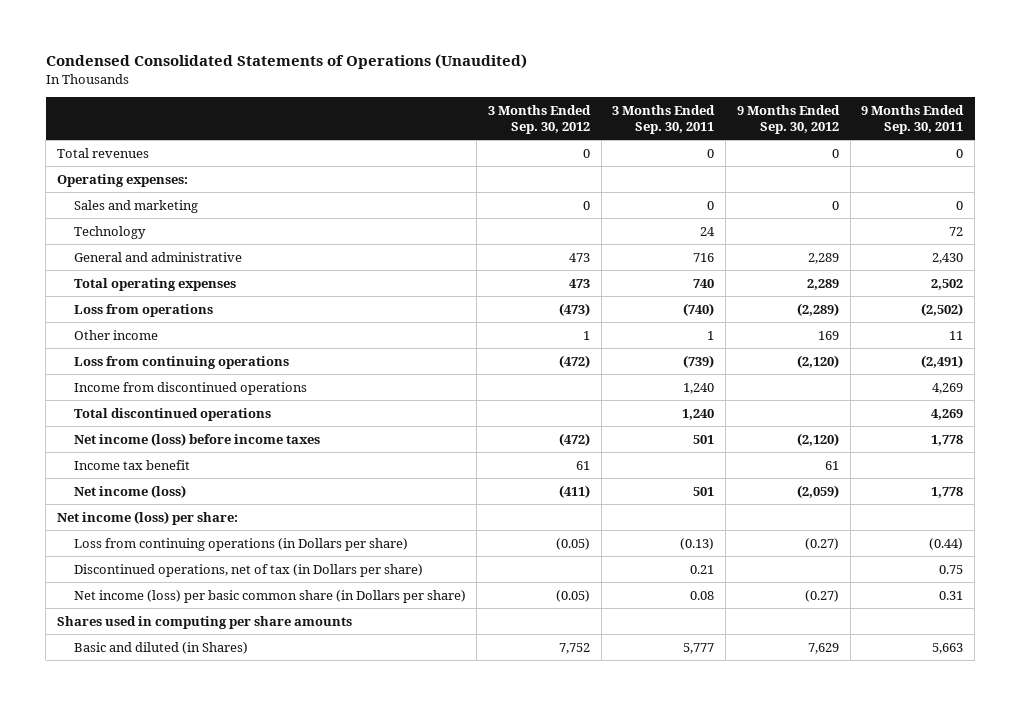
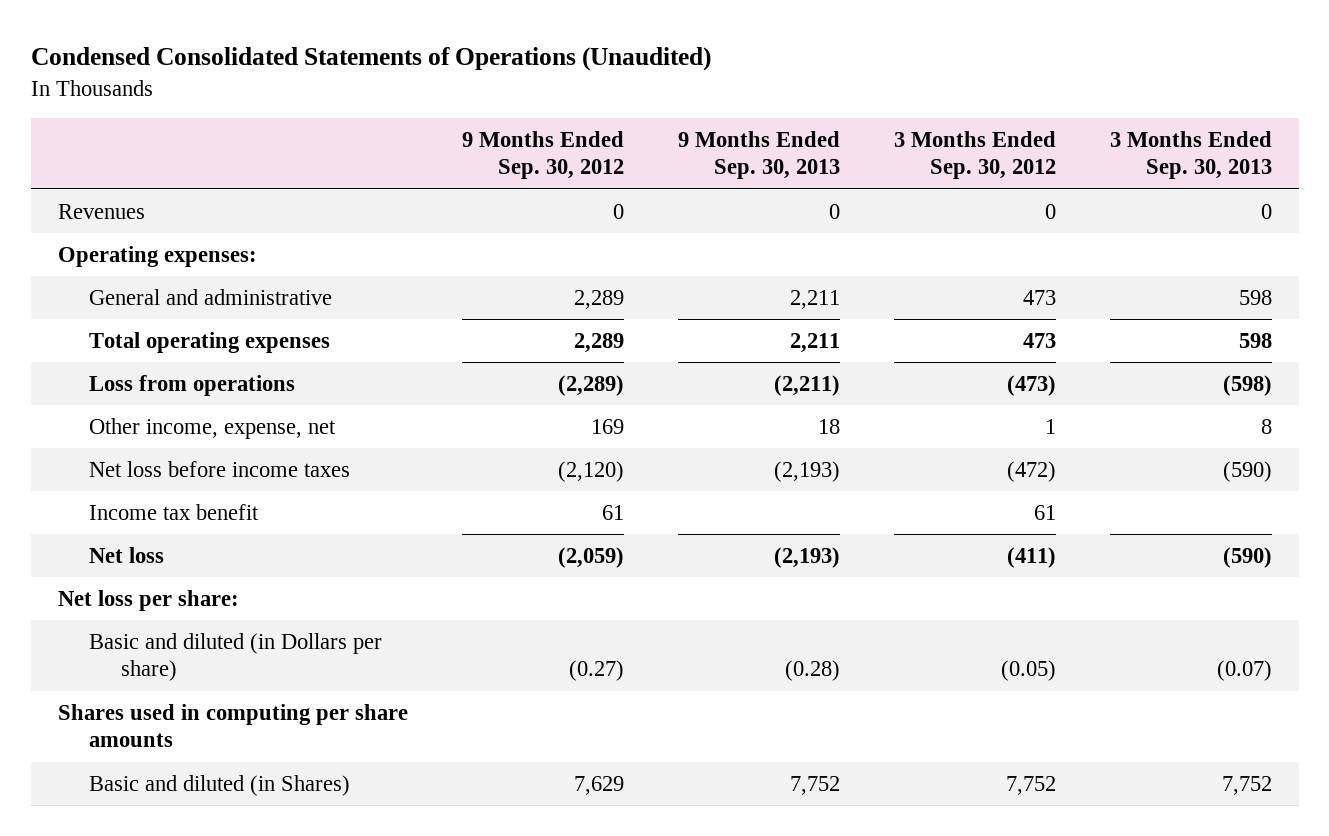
- | 3 Months Ended Sep. 30, 2012 | 3 Months Ended Sep. 30, 2011 | 9 Months Ended Sep. 30, 2012 | 9 Months Ended Sep. 30, 2011
+ | 9 Months Ended Sep. 30, 2012 | 9 Months Ended Sep. 30, 2013 | 3 Months Ended Sep. 30, 2012 | 3 Months Ended Sep. 30, 2013
- Total revenues | 0 | 0 | 0 | 0
+ Revenues | 0 | 0 | 0 | 0
- Sales and marketing | 0 | 0 | 0 | 0
- Technology | | 24 | | 72
- Other income | 1 | 1 | 169 | 11
- Loss from continuing operations | (472) | (739) | (2,120) | (2,491)
- Income from discontinued operations | | 1,240 | | 4,269
- Total discontinued operations | | 1,240 | | 4,269
- Net income (loss) before income taxes | (472) | 501 | (2,120) | 1,778
+ Other income, expense, net | 169 | 18 | 1 | 8
+ Net loss before income taxes | (2,120) | (2,193) | (472) | (590)
- Net income (loss) | (411) | 501 | (2,059) | 1,778
- Net income (loss) per share:
- Loss from continuing operations (in Dollars per share) | (0.05) | (0.13) | (0.27) | (0.44)
- Discontinued operations, net of tax (in Dollars per share) | | 0.21 | | 0.75
- Net income (loss) per basic common share (in Dollars per share) | (0.05) | 0.08 | (0.27) | 0.31
+ Net loss | (2,059) | (2,193) | (411) | (590)
+ Net loss per share:
+ Basic and diluted (in Dollars per share) | (0.27) | (0.28) | (0.05) | (0.07)

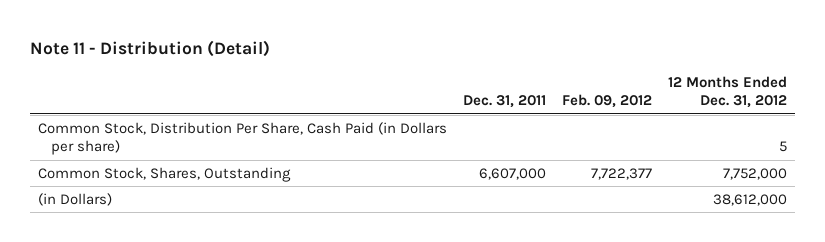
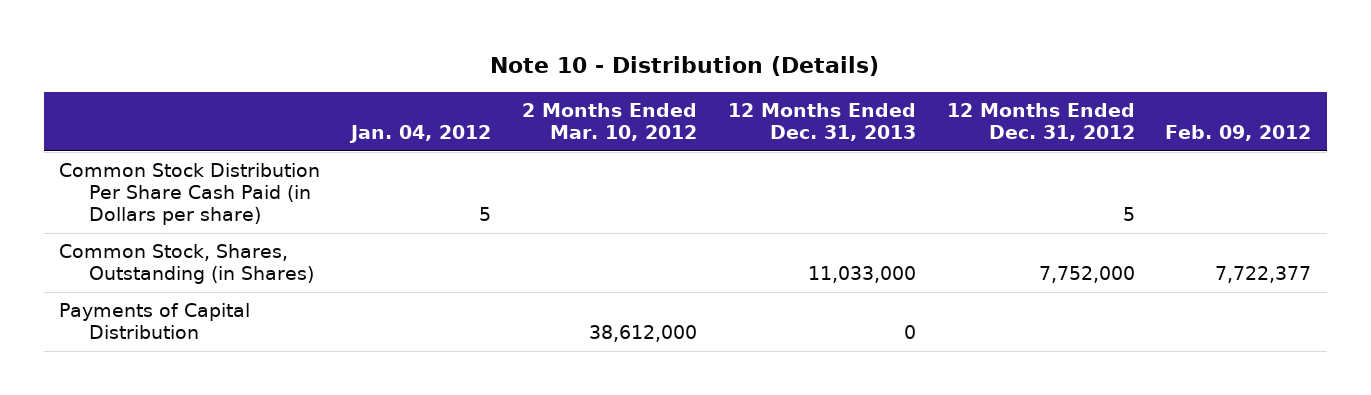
- Note 11 - Distribution (Detail)
+ Note 10 - Distribution (Details)
- | Dec. 31, 2011 | Feb. 09, 2012 | 12 Months Ended Dec. 31, 2012
+ | Jan. 04, 2012 | 2 Months Ended Mar. 10, 2012 | 12 Months Ended Dec. 31, 2013 | 12 Months Ended Dec. 31, 2012 | Feb. 09, 2012
- Common Stock, Distribution Per Share, Cash Paid (in Dollars per share) | | | 5
- Common Stock, Shares, Outstanding | 6,607,000 | 7,722,377 | 7,752,000
- (in Dollars) | | | 38,612,000
+ Common Stock Distribution Per Share Cash Paid (in Dollars per share) | 5 | | | 5 |
+ Common Stock, Shares, Outstanding (in Shares) | | | 11,033,000 | 7,752,000 | 7,722,377
+ Payments of Capital Distribution | | 38,612,000 | 0 | |

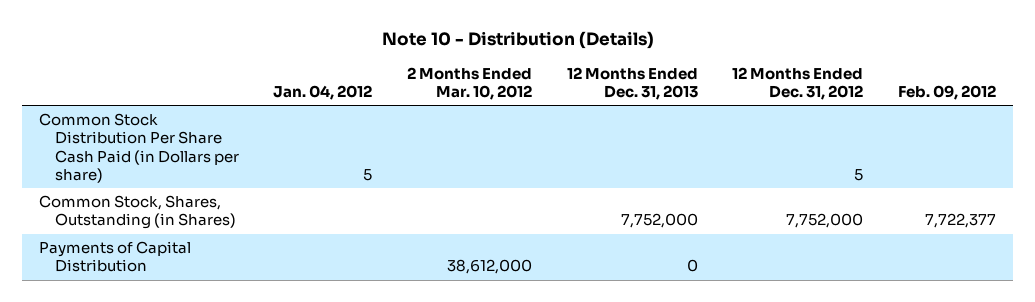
- Common Stock, Shares, Outstanding (in Shares) | | | 11,033,000 | 7,752,000 | 7,722,377
+ Common Stock, Shares, Outstanding (in Shares) | | | 7,752,000 | 7,752,000 | 7,722,377

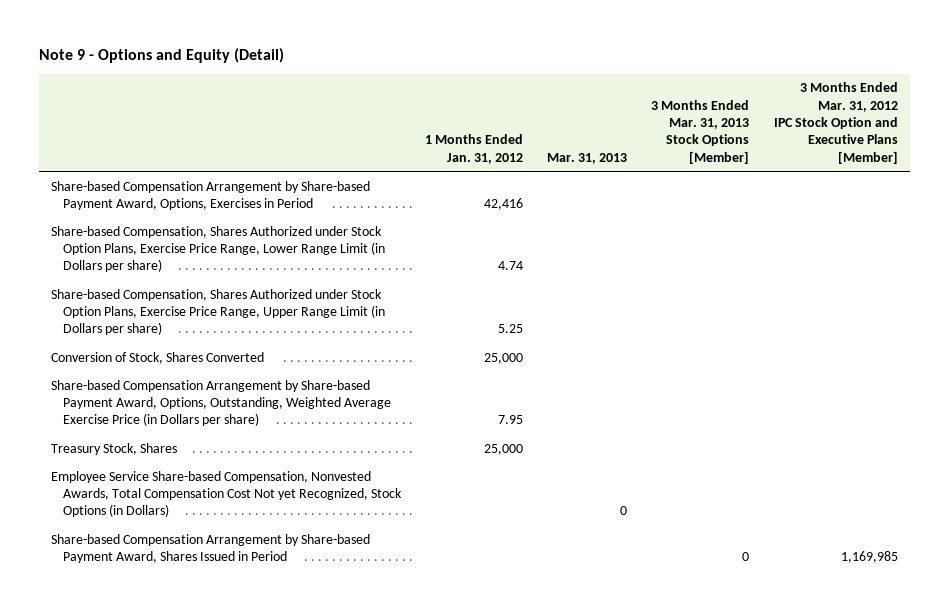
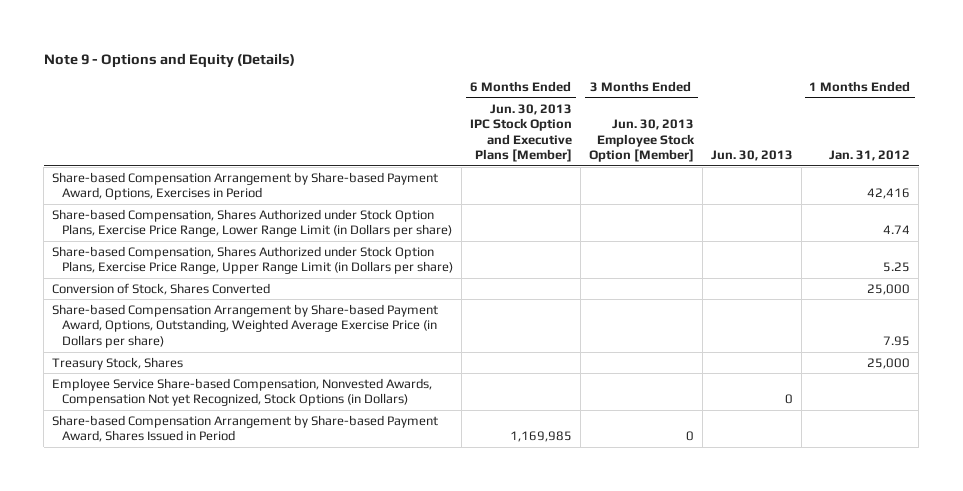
- Note 9 - Options and Equity (Detail)
+ Note 9 - Options and Equity (Details)
- | 1 Months Ended Jan. 31, 2012 | Mar. 31, 2013 | 3 Months Ended Mar. 31, 2013 Stock Options [Member] | 3 Months Ended Mar. 31, 2012 IPC Stock Option and Executive Plans [Member]
+ | 6 Months Ended Jun. 30, 2013 IPC Stock Option and Executive Plans [Member] | 3 Months Ended Jun. 30, 2013 Employee Stock Option [Member] | Jun. 30, 2013 | 1 Months Ended Jan. 31, 2012
- Employee Service Share-based Compensation, Nonvested Awards, Total Compensation Cost Not yet Recognized, Stock Options (in Dollars) | | 0 | |
+ Employee Service Share-based Compensation, Nonvested Awards, Compensation Not yet Recognized, Stock Options (in Dollars) | | | 0 |

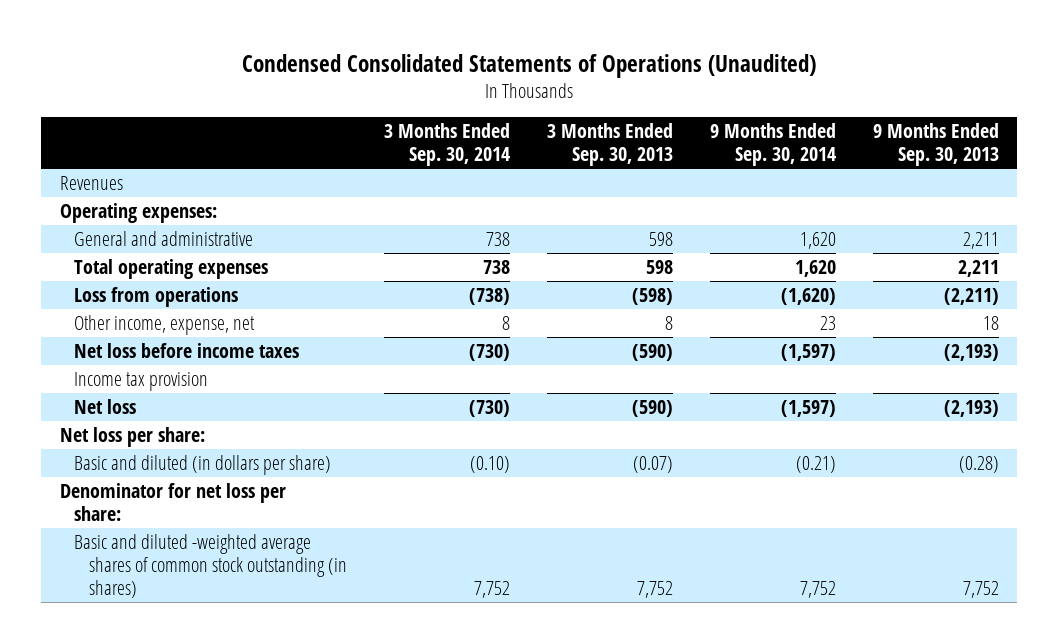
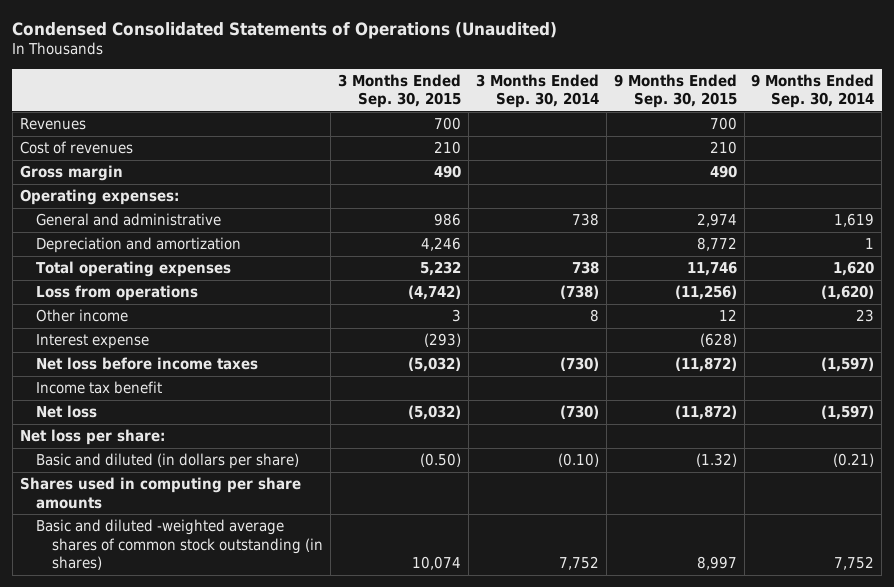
- | 3 Months Ended Sep. 30, 2014 | 3 Months Ended Sep. 30, 2013 | 9 Months Ended Sep. 30, 2014 | 9 Months Ended Sep. 30, 2013
+ | 3 Months Ended Sep. 30, 2015 | 3 Months Ended Sep. 30, 2014 | 9 Months Ended Sep. 30, 2015 | 9 Months Ended Sep. 30, 2014
+ Cost of revenues | 210 | | 210 |
+ Gross margin | 490 | | 490 |
- General and administrative | 738 | 598 | 1,620 | 2,211
+ General and administrative | 986 | 738 | 2,974 | 1,619
+ Depreciation and amortization | 4,246 | | 8,772 | 1
- Other income, expense, net | 8 | 8 | 23 | 18
+ Other income | 3 | 8 | 12 | 23
+ Interest expense | (293) | | (628) |
- Income tax provision
+ Income tax benefit
- Denominator for net loss per share:
+ Shares used in computing per share amounts

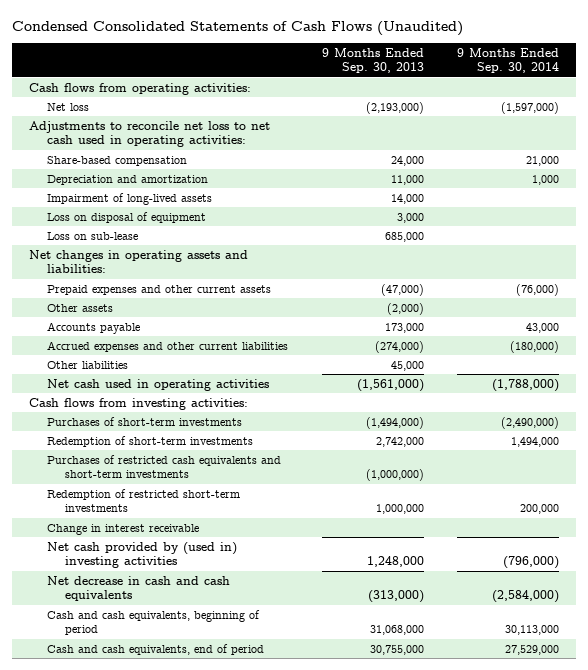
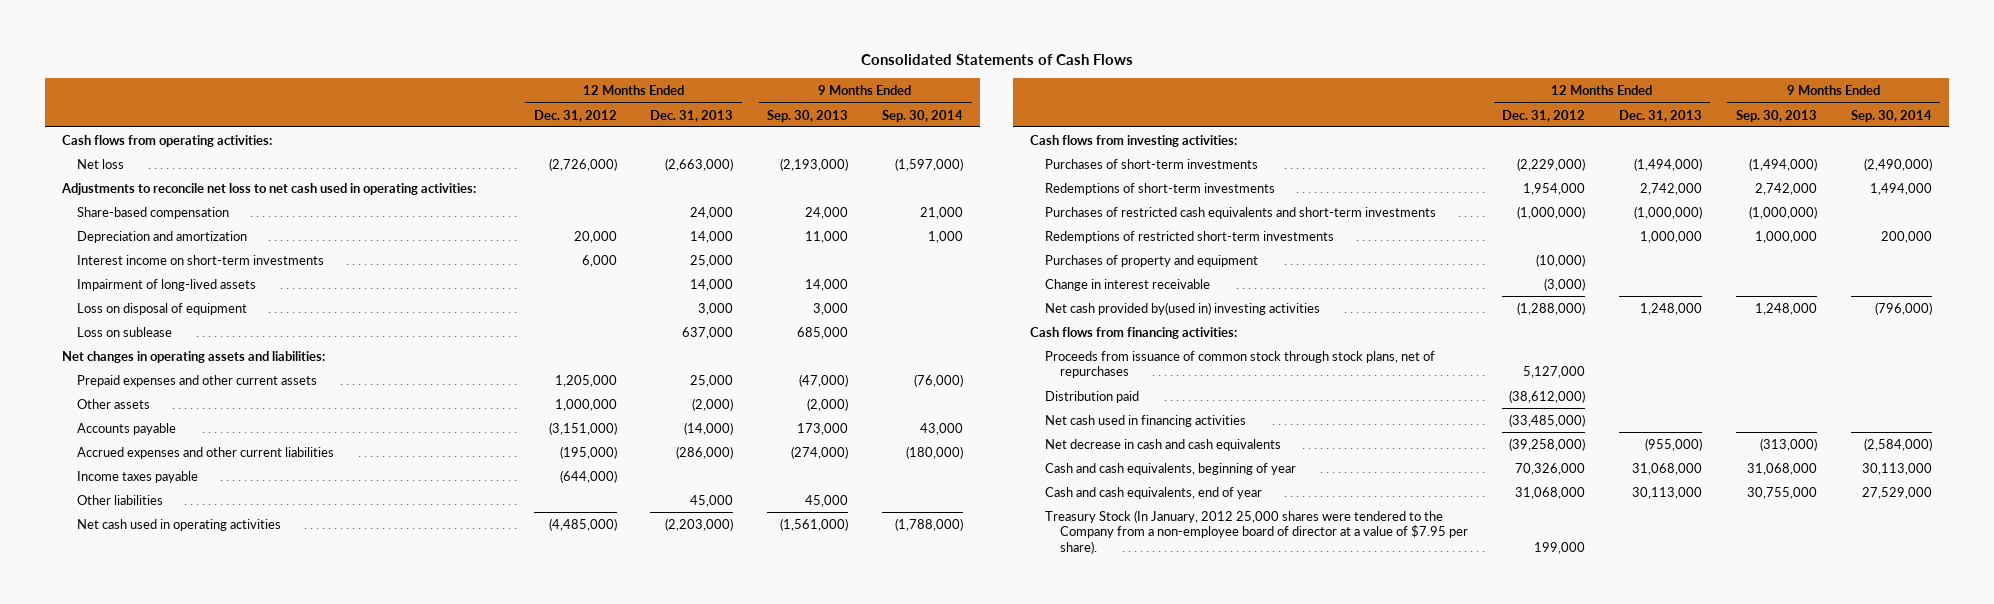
- Condensed Consolidated Statements of Cash Flows (Unaudited)
+ Consolidated Statements of Cash Flows
- | 9 Months Ended Sep. 30, 2013 | 9 Months Ended Sep. 30, 2014
+ | 12 Months Ended Dec. 31, 2012 | 12 Months Ended Dec. 31, 2013 | 9 Months Ended Sep. 30, 2013 | 9 Months Ended Sep. 30, 2014
+ Interest income on short-term investments | 6,000 | 25,000 | |
- Loss on sub-lease | 685,000 |
+ Loss on sublease | | 637,000 | 685,000 |
+ Income taxes payable | (644,000) | | |
- Redemption of short-term investments | 2,742,000 | 1,494,000
+ Redemptions of short-term investments | 1,954,000 | 2,742,000 | 2,742,000 | 1,494,000
- Redemption of restricted short-term investments | 1,000,000 | 200,000
+ Redemptions of restricted short-term investments | | 1,000,000 | 1,000,000 | 200,000
+ Purchases of property and equipment | (10,000) | | |
- Net cash provided by (used in) investing activities | 1,248,000 | (796,000)
+ Net cash provided by(used in) investing activities | (1,288,000) | 1,248,000 | 1,248,000 | (796,000)
+ Cash flows from financing activities:
+ Proceeds from issuance of common stock through stock plans, net of repurchases | 5,127,000 | | |
+ Distribution paid | (38,612,000) | | |
+ Net cash used in financing activities | (33,485,000) | | |
- Cash and cash equivalents, beginning of period | 31,068,000 | 30,113,000
- Cash and cash equivalents, end of period | 30,755,000 | 27,529,000
+ Cash and cash equivalents, beginning of year | 70,326,000 | 31,068,000 | 31,068,000 | 30,113,000
+ Cash and cash equivalents, end of year | 31,068,000 | 30,113,000 | 30,755,000 | 27,529,000
+ Treasury Stock (In January, 2012 25,000 shares were tendered to the Company from a non-employee board of director at a value of $7.95 per share). | 199,000 | | |

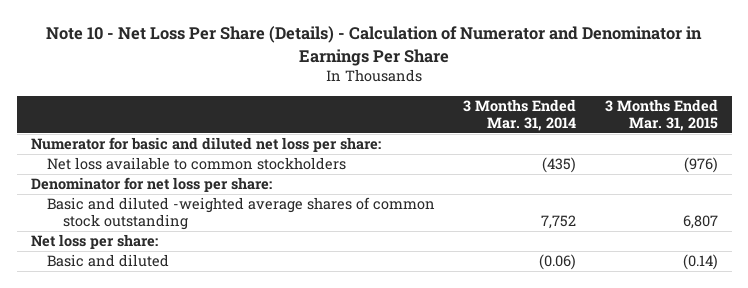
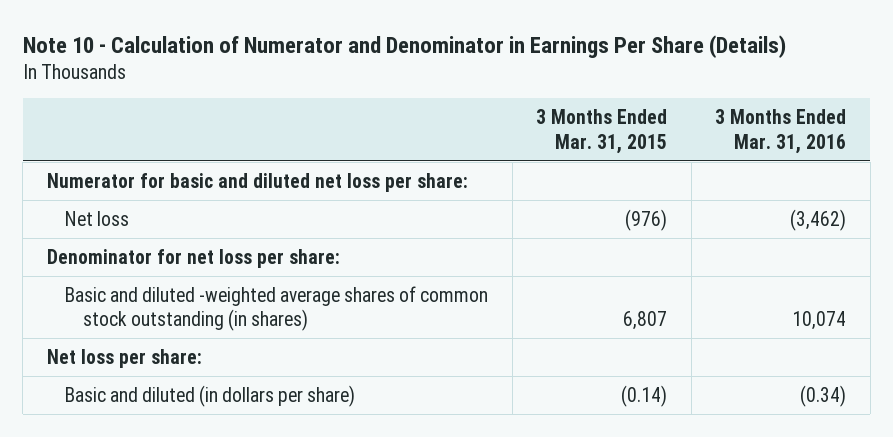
- Note 10 - Net Loss Per Share (Details) - Calculation of Numerator and Denominator in Earnings Per Share
+ Note 10 - Calculation of Numerator and Denominator in Earnings Per Share (Details)
- | 3 Months Ended Mar. 31, 2014 | 3 Months Ended Mar. 31, 2015
+ | 3 Months Ended Mar. 31, 2015 | 3 Months Ended Mar. 31, 2016
- Net loss available to common stockholders | (435) | (976)
+ Net loss | (976) | (3,462)
- Basic and diluted -weighted average shares of common stock outstanding | 7,752 | 6,807
+ Basic and diluted -weighted average shares of common stock outstanding (in shares) | 6,807 | 10,074
- Basic and diluted | (0.06) | (0.14)
+ Basic and diluted (in dollars per share) | (0.14) | (0.34)

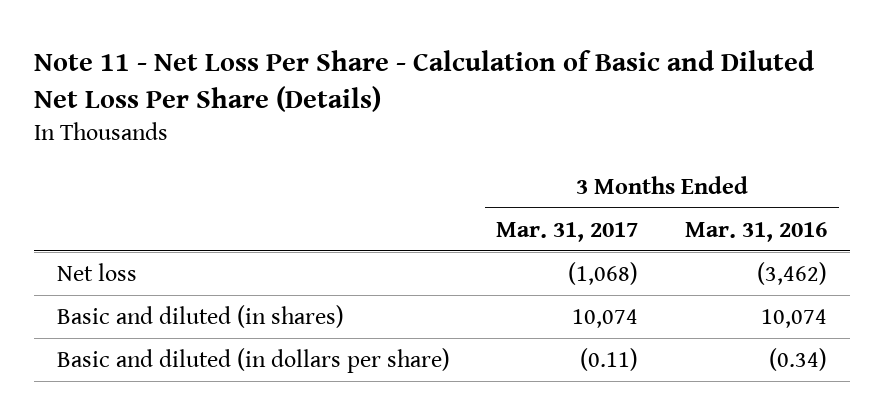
- Note 10 - Calculation of Numerator and Denominator in Earnings Per Share (Details)
+ Note 11 - Net Loss Per Share - Calculation of Basic and Diluted Net Loss Per Share (Details)
- | 3 Months Ended Mar. 31, 2015 | 3 Months Ended Mar. 31, 2016
+ | 3 Months Ended Mar. 31, 2017 | 3 Months Ended Mar. 31, 2016
- Numerator for basic and diluted net loss per share:
- Denominator for net loss per share:
- Basic and diluted -weighted average shares of common stock outstanding (in shares) | 6,807 | 10,074
- Net loss per share:
+ Basic and diluted (in shares) | 10,074 | 10,074

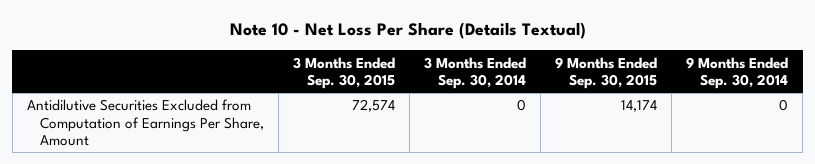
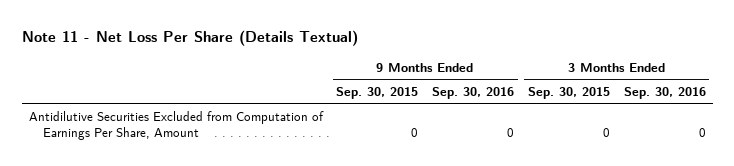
- Note 10 - Net Loss Per Share (Details Textual)
+ Note 11 - Net Loss Per Share (Details Textual)
- | 3 Months Ended Sep. 30, 2015 | 3 Months Ended Sep. 30, 2014 | 9 Months Ended Sep. 30, 2015 | 9 Months Ended Sep. 30, 2014
+ | 9 Months Ended Sep. 30, 2015 | 9 Months Ended Sep. 30, 2016 | 3 Months Ended Sep. 30, 2015 | 3 Months Ended Sep. 30, 2016
- Antidilutive Securities Excluded from Computation of Earnings Per Share, Amount | 72,574 | 0 | 14,174 | 0
+ Antidilutive Securities Excluded from Computation of Earnings Per Share, Amount | 0 | 0 | 0 | 0

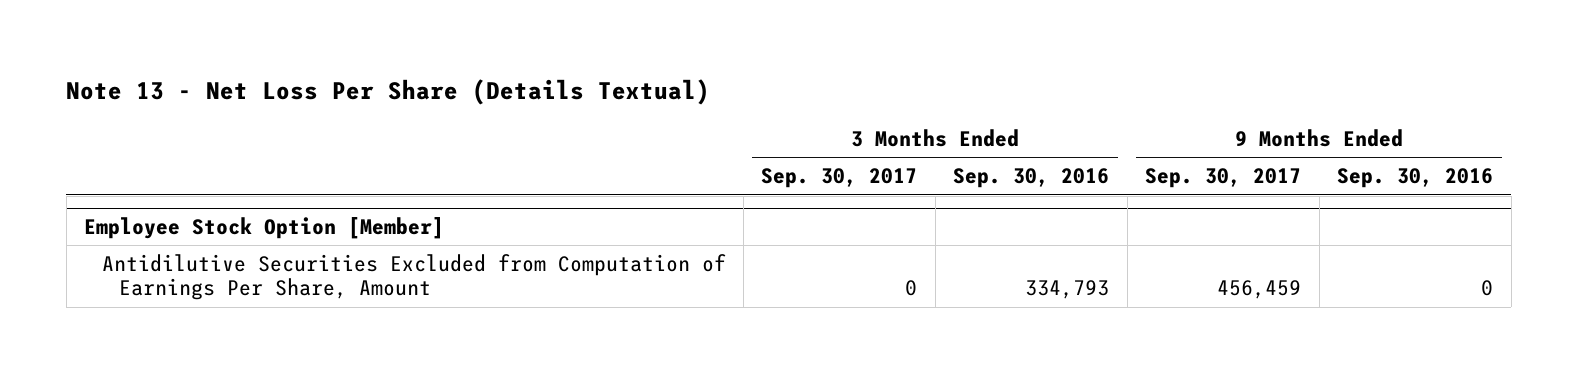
- Note 11 - Net Loss Per Share (Details Textual)
+ Note 13 - Net Loss Per Share (Details Textual)
- | 9 Months Ended Sep. 30, 2015 | 9 Months Ended Sep. 30, 2016 | 3 Months Ended Sep. 30, 2015 | 3 Months Ended Sep. 30, 2016
+ | 3 Months Ended Sep. 30, 2017 | 3 Months Ended Sep. 30, 2016 | 9 Months Ended Sep. 30, 2017 | 9 Months Ended Sep. 30, 2016
- Antidilutive Securities Excluded from Computation of Earnings Per Share, Amount | 0 | 0 | 0 | 0
+ Employee Stock Option [Member]
+ Antidilutive Securities Excluded from Computation of Earnings Per Share, Amount | 0 | 334,793 | 456,459 | 0

